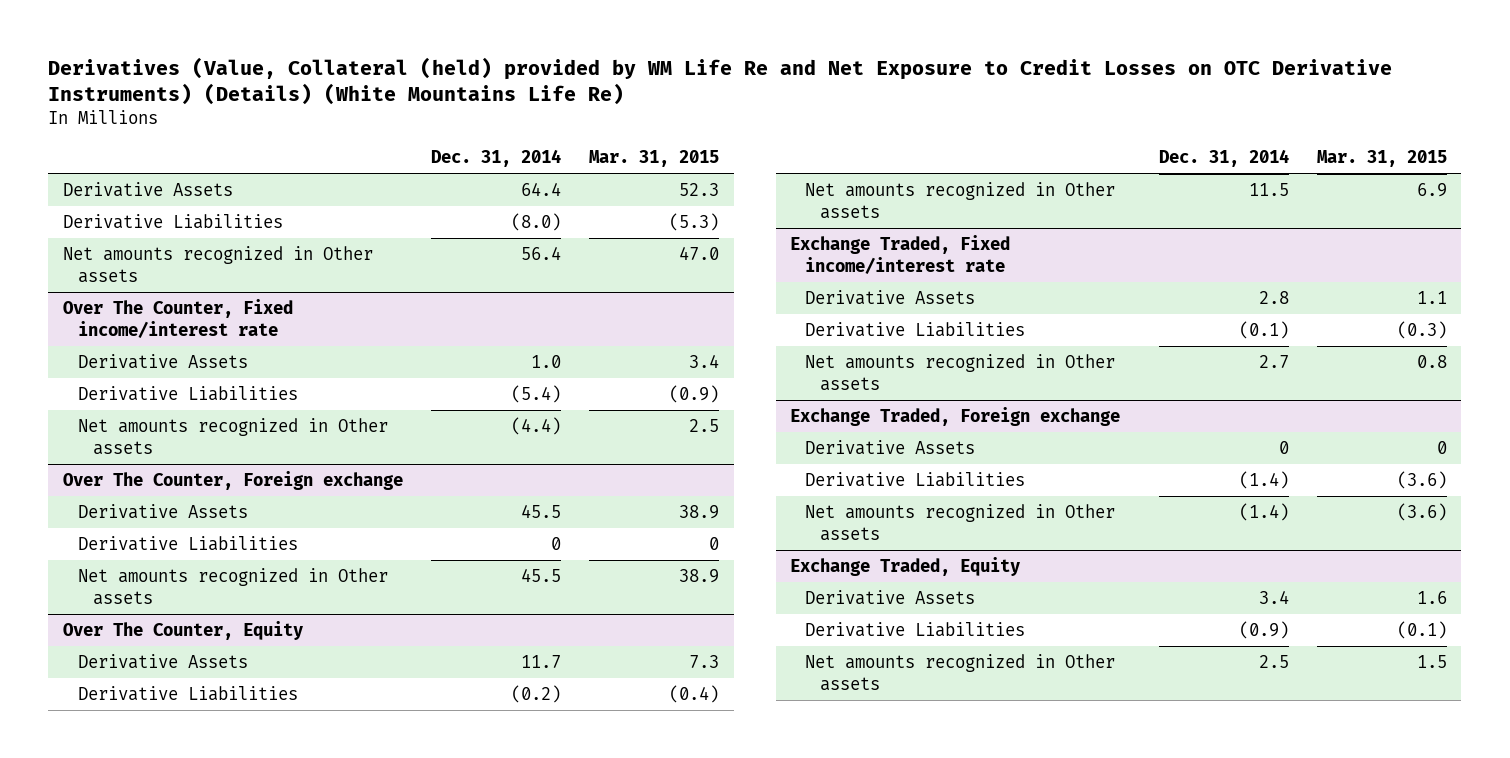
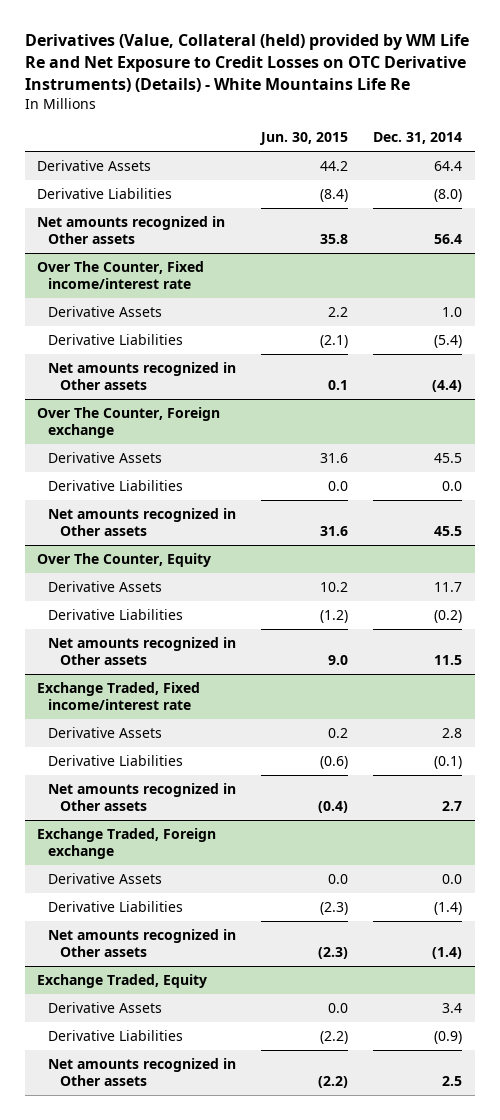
- Derivatives (Value, Collateral (held) provided by WM Life Re and Net Exposure to Credit Losses on OTC Derivative Instruments) (Details) (White Mountains Life Re)
+ Derivatives (Value, Collateral (held) provided by WM Life Re and Net Exposure to Credit Losses on OTC Derivative Instruments) (Details) - White Mountains Life Re
- | Dec. 31, 2014 | Mar. 31, 2015
+ | Jun. 30, 2015 | Dec. 31, 2014
@ Over The Counter, Foreign exchange
- Derivative Liabilities | 0 | 0
+ Derivative Liabilities | 0.0 | 0.0
@ Exchange Traded, Foreign exchange
- Derivative Assets | 0 | 0
+ Derivative Assets | 0.0 | 0.0

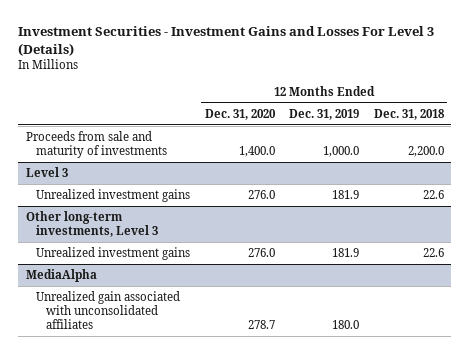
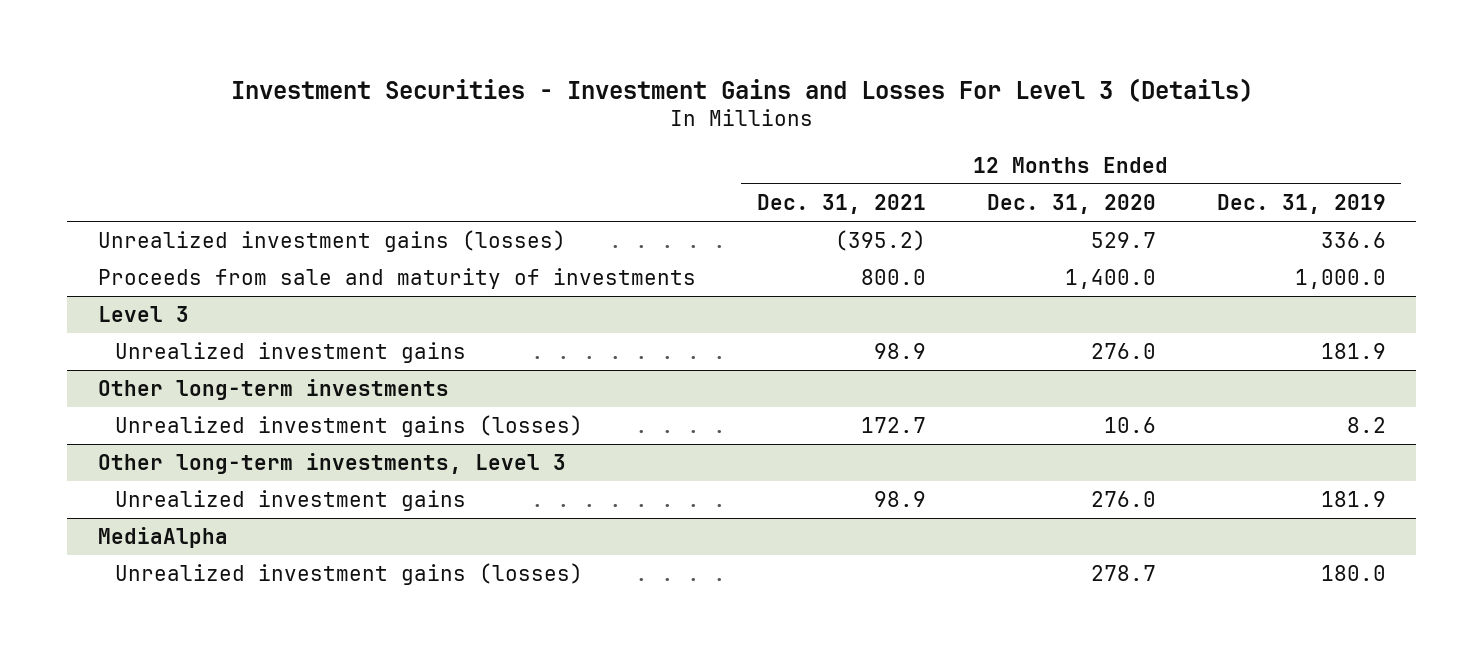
- | 12 Months Ended Dec. 31, 2020 | 12 Months Ended Dec. 31, 2019 | 12 Months Ended Dec. 31, 2018
+ | 12 Months Ended Dec. 31, 2021 | 12 Months Ended Dec. 31, 2020 | 12 Months Ended Dec. 31, 2019
+ Unrealized investment gains (losses) | (395.2) | 529.7 | 336.6
+ Other long-term investments
+ Unrealized investment gains (losses) | 172.7 | 10.6 | 8.2
@ MediaAlpha
- Unrealized gain associated with unconsolidated affiliates | 278.7 | 180.0 |
+ Unrealized investment gains (losses) | | 278.7 | 180.0

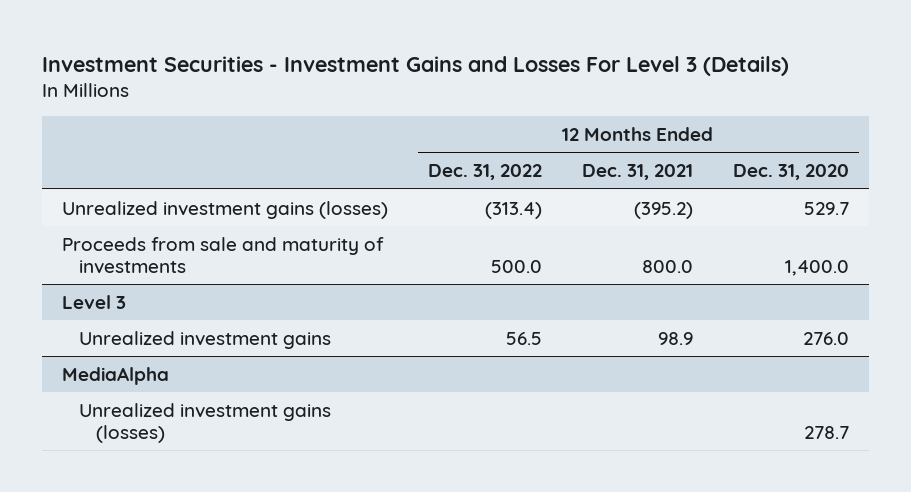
- | 12 Months Ended Dec. 31, 2021 | 12 Months Ended Dec. 31, 2020 | 12 Months Ended Dec. 31, 2019
+ | 12 Months Ended Dec. 31, 2022 | 12 Months Ended Dec. 31, 2021 | 12 Months Ended Dec. 31, 2020
- Other long-term investments
- Unrealized investment gains (losses) | 172.7 | 10.6 | 8.2
- Other long-term investments, Level 3
- Unrealized investment gains | 98.9 | 276.0 | 181.9

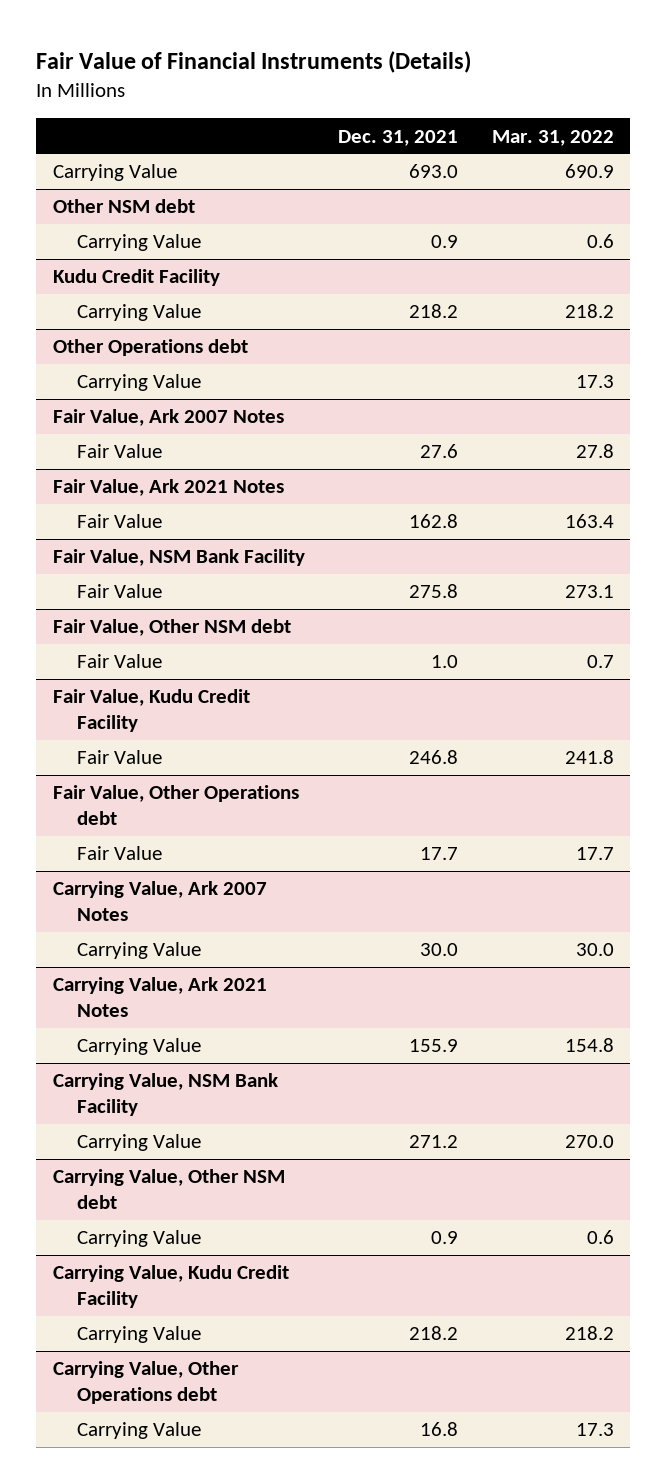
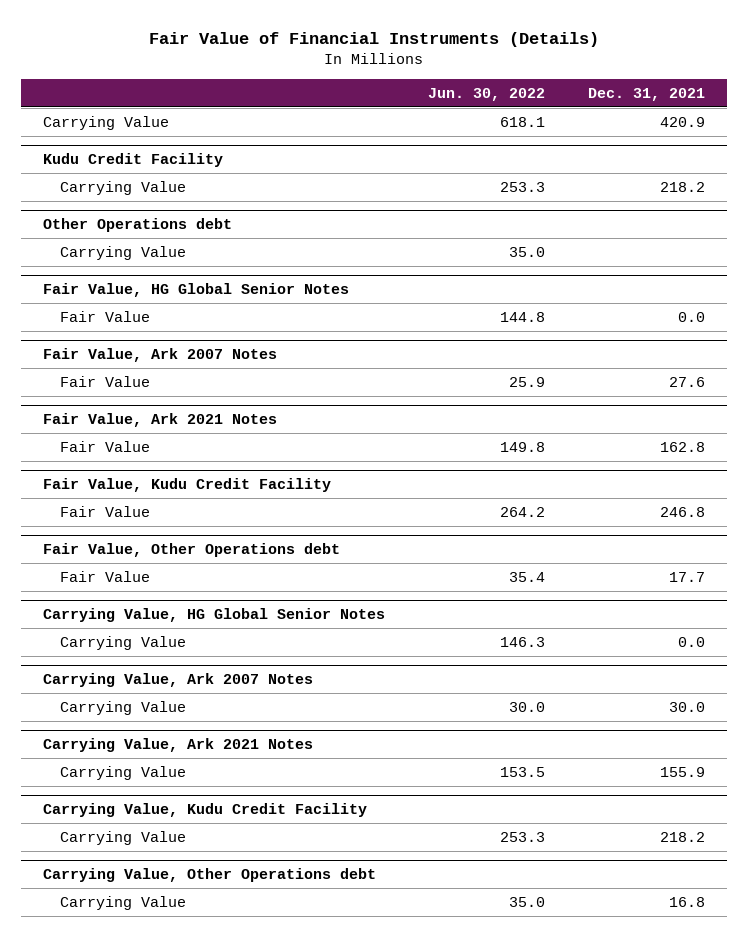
- | Dec. 31, 2021 | Mar. 31, 2022
+ | Jun. 30, 2022 | Dec. 31, 2021
- Carrying Value | 693.0 | 690.9
- Other NSM debt
- Carrying Value | 0.9 | 0.6
+ Carrying Value | 618.1 | 420.9
+ Fair Value, HG Global Senior Notes
+ Fair Value | 144.8 | 0.0
- Fair Value, NSM Bank Facility
- Fair Value | 275.8 | 273.1
- Fair Value, Other NSM debt
- Fair Value | 1.0 | 0.7
+ Carrying Value, HG Global Senior Notes
+ Carrying Value | 146.3 | 0.0
- Carrying Value, NSM Bank Facility
- Carrying Value | 271.2 | 270.0
- Carrying Value, Other NSM debt
- Carrying Value | 0.9 | 0.6

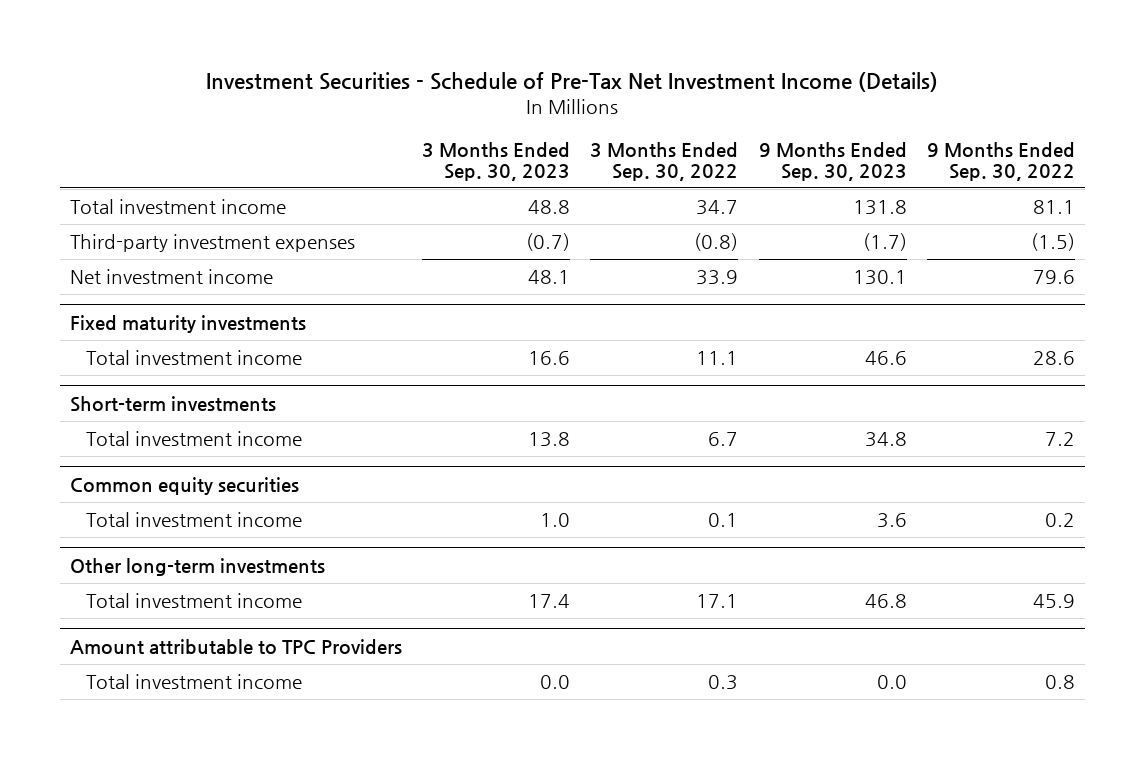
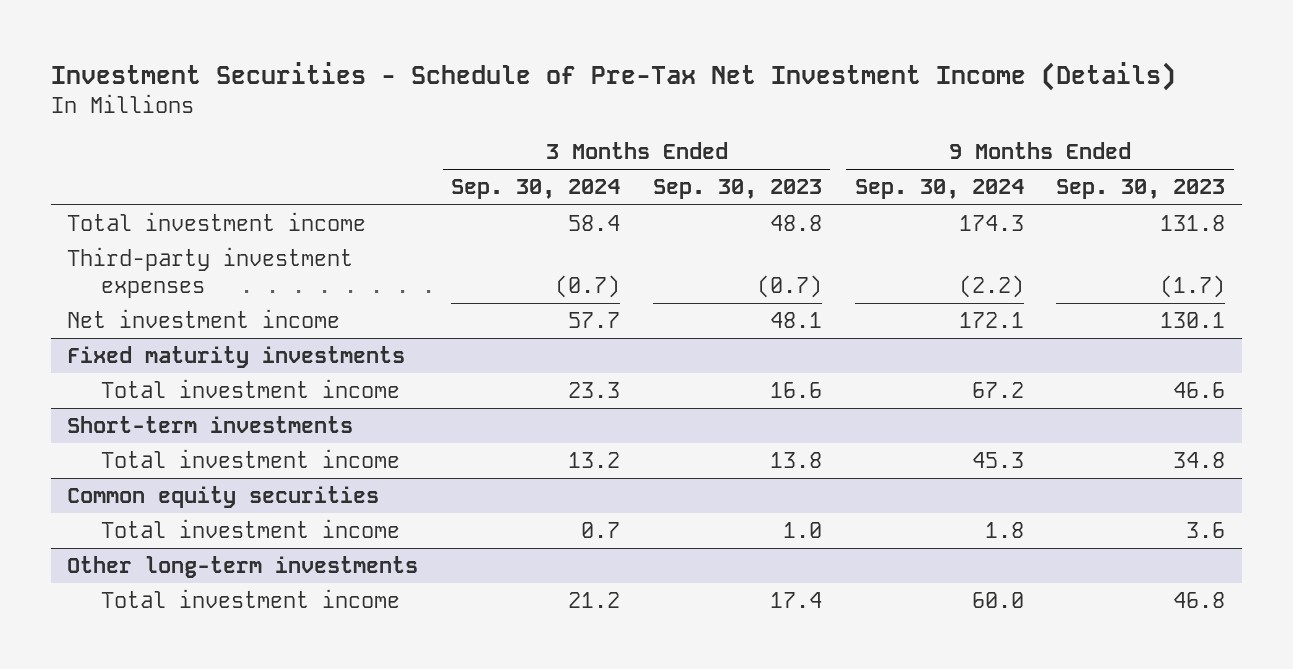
- | 3 Months Ended Sep. 30, 2023 | 3 Months Ended Sep. 30, 2022 | 9 Months Ended Sep. 30, 2023 | 9 Months Ended Sep. 30, 2022
+ | 3 Months Ended Sep. 30, 2024 | 3 Months Ended Sep. 30, 2023 | 9 Months Ended Sep. 30, 2024 | 9 Months Ended Sep. 30, 2023
- Amount attributable to TPC Providers
- Total investment income | 0.0 | 0.3 | 0.0 | 0.8

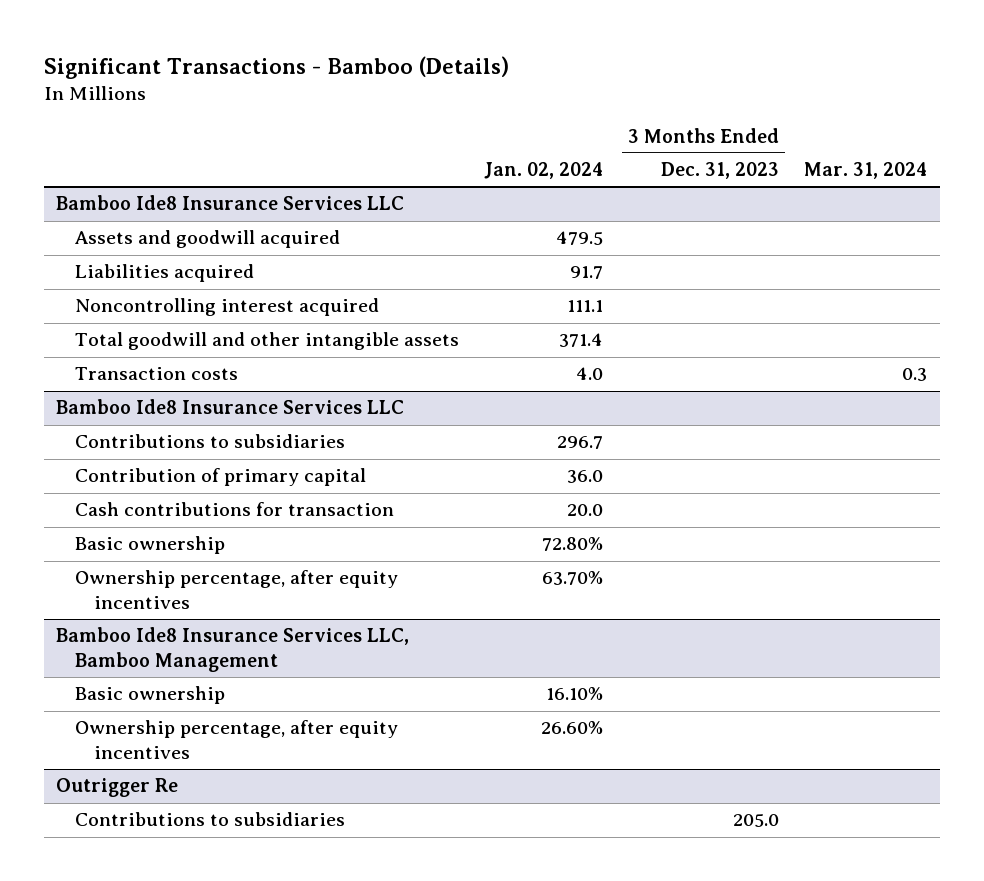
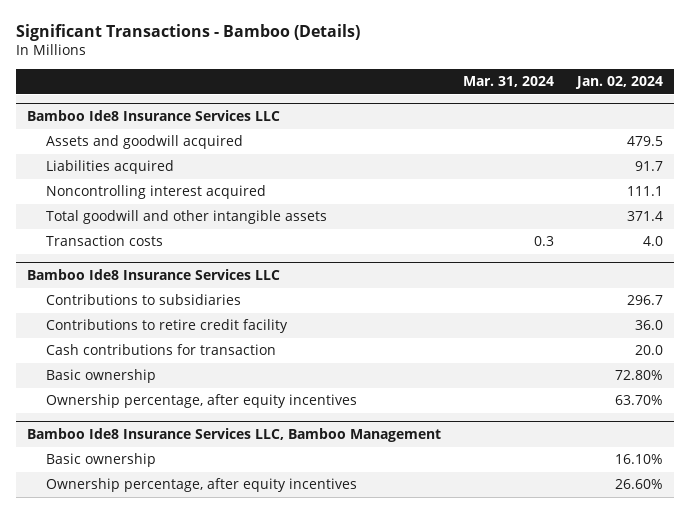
- | Jan. 02, 2024 | 3 Months Ended Dec. 31, 2023 | Mar. 31, 2024
+ | Mar. 31, 2024 | Jan. 02, 2024
@ Bamboo Ide8 Insurance Services LLC
- Contribution of primary capital | 36.0 | |
+ Contributions to retire credit facility | | 36.0
- Outrigger Re
- Contributions to subsidiaries | | 205.0 |

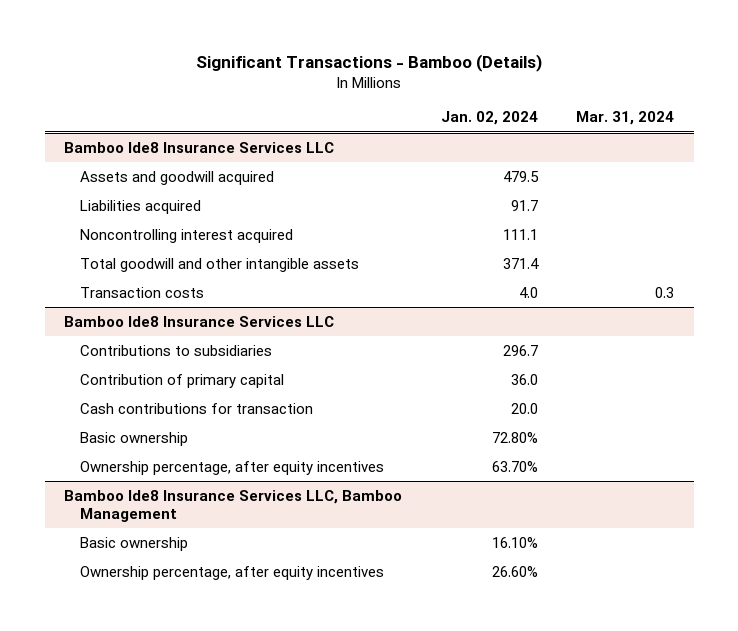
- | Mar. 31, 2024 | Jan. 02, 2024
+ | Jan. 02, 2024 | Mar. 31, 2024
@ Bamboo Ide8 Insurance Services LLC
- Contributions to retire credit facility | | 36.0
+ Contribution of primary capital | 36.0 |

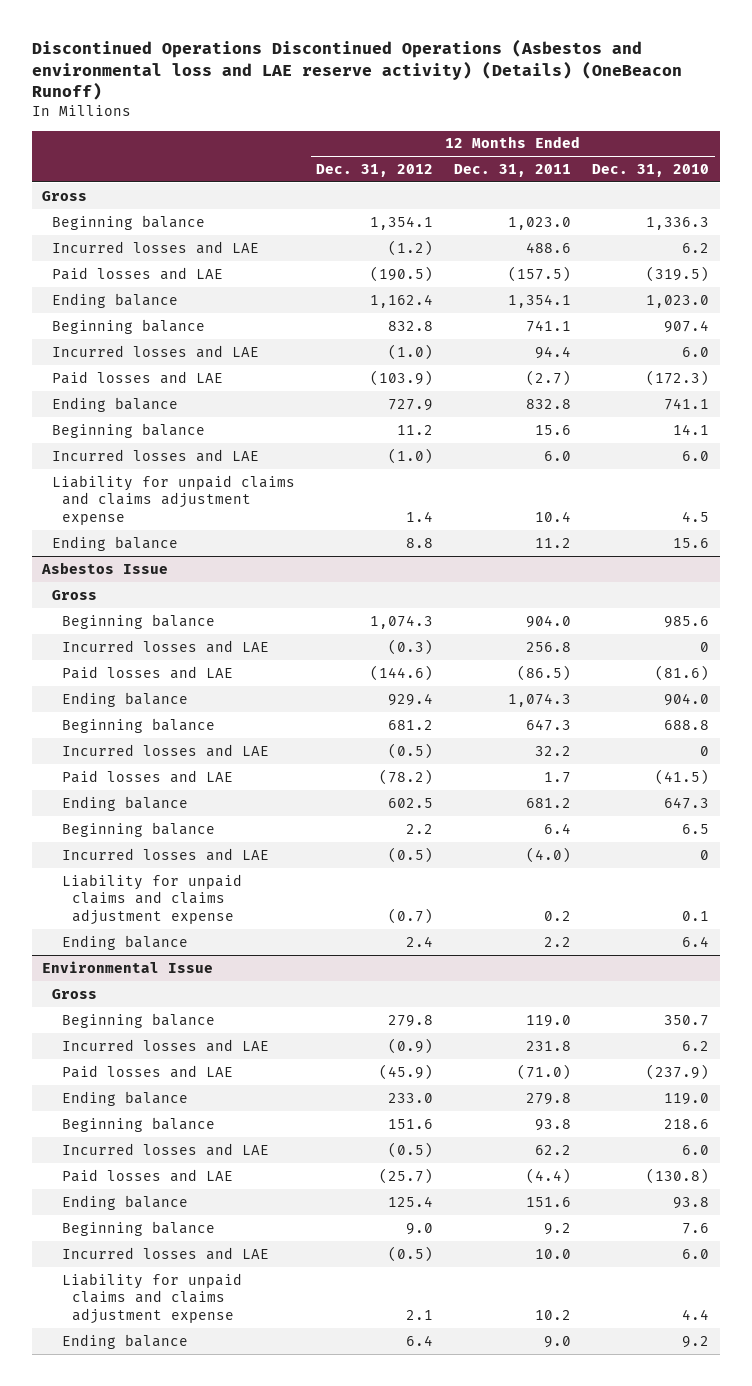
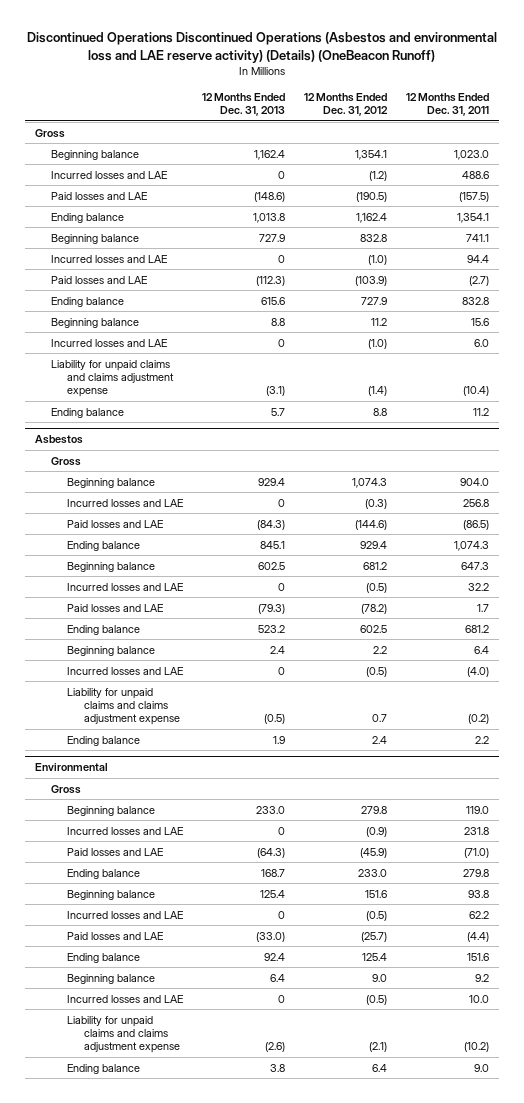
- | 12 Months Ended Dec. 31, 2012 | 12 Months Ended Dec. 31, 2011 | 12 Months Ended Dec. 31, 2010
+ | 12 Months Ended Dec. 31, 2013 | 12 Months Ended Dec. 31, 2012 | 12 Months Ended Dec. 31, 2011
- Liability for unpaid claims and claims adjustment expense | 1.4 | 10.4 | 4.5
+ Liability for unpaid claims and claims adjustment expense | (3.1) | (1.4) | (10.4)
- Asbestos Issue
+ Asbestos
- Liability for unpaid claims and claims adjustment expense | (0.7) | 0.2 | 0.1
+ Liability for unpaid claims and claims adjustment expense | (0.5) | 0.7 | (0.2)
- Environmental Issue
+ Environmental
- Liability for unpaid claims and claims adjustment expense | 2.1 | 10.2 | 4.4
+ Liability for unpaid claims and claims adjustment expense | (2.6) | (2.1) | (10.2)

